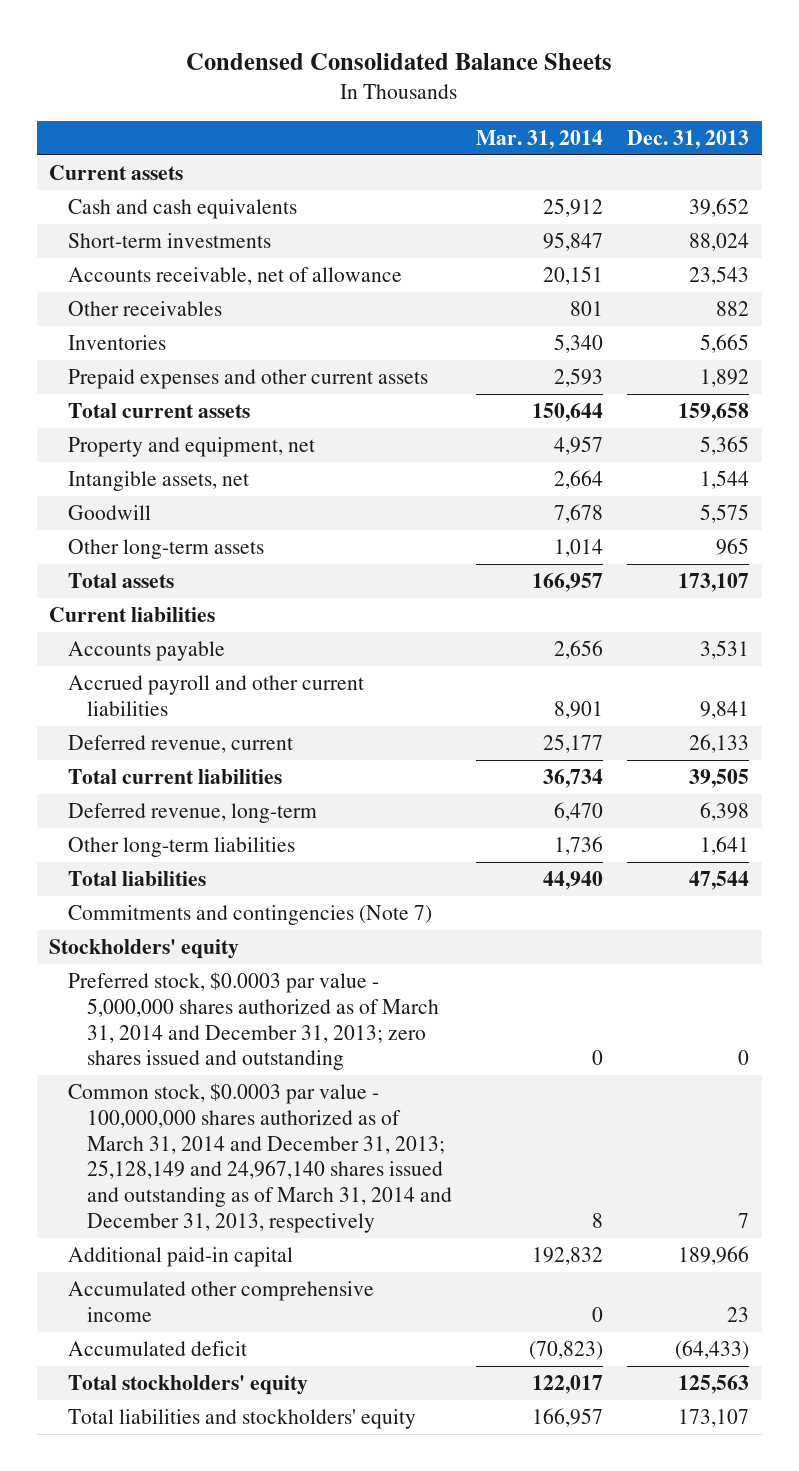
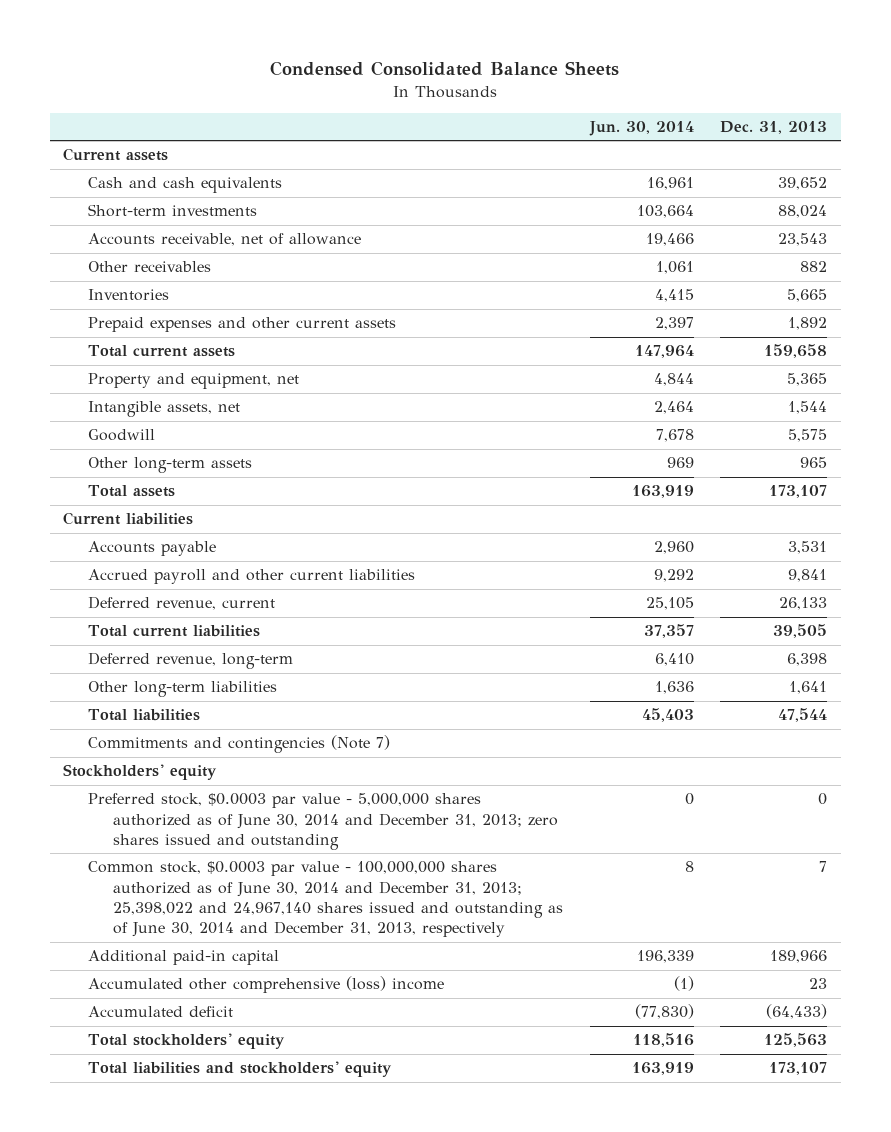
- | Mar. 31, 2014 | Dec. 31, 2013
+ | Jun. 30, 2014 | Dec. 31, 2013
- Preferred stock, $0.0003 par value - 5,000,000 shares authorized as of March 31, 2014 and December 31, 2013; zero shares issued and outstanding | 0 | 0
- Common stock, $0.0003 par value - 100,000,000 shares authorized as of March 31, 2014 and December 31, 2013; 25,128,149 and 24,967,140 shares issued and outstanding as of March 31, 2014 and December 31, 2013, respectively | 8 | 7
+ Preferred stock, $0.0003 par value - 5,000,000 shares authorized as of June 30, 2014 and December 31, 2013; zero shares issued and outstanding | 0 | 0
+ Common stock, $0.0003 par value - 100,000,000 shares authorized as of June 30, 2014 and December 31, 2013; 25,398,022 and 24,967,140 shares issued and outstanding as of June 30, 2014 and December 31, 2013, respectively | 8 | 7
- Accumulated other comprehensive income | 0 | 23
+ Accumulated other comprehensive (loss) income | (1) | 23

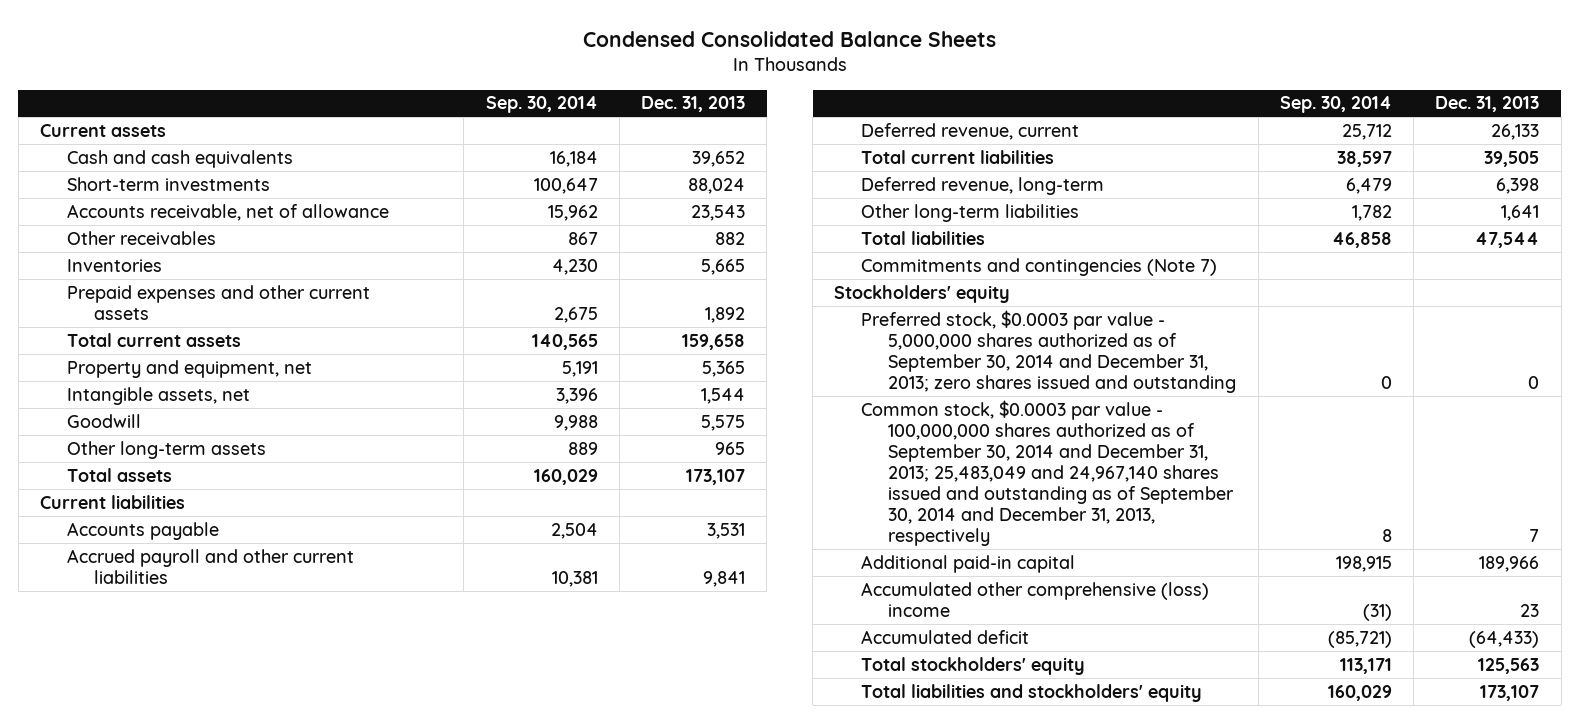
- | Jun. 30, 2014 | Dec. 31, 2013
+ | Sep. 30, 2014 | Dec. 31, 2013
- Preferred stock, $0.0003 par value - 5,000,000 shares authorized as of June 30, 2014 and December 31, 2013; zero shares issued and outstanding | 0 | 0
- Common stock, $0.0003 par value - 100,000,000 shares authorized as of June 30, 2014 and December 31, 2013; 25,398,022 and 24,967,140 shares issued and outstanding as of June 30, 2014 and December 31, 2013, respectively | 8 | 7
+ Preferred stock, $0.0003 par value - 5,000,000 shares authorized as of September 30, 2014 and December 31, 2013; zero shares issued and outstanding | 0 | 0
+ Common stock, $0.0003 par value - 100,000,000 shares authorized as of September 30, 2014 and December 31, 2013; 25,483,049 and 24,967,140 shares issued and outstanding as of September 30, 2014 and December 31, 2013, respectively | 8 | 7

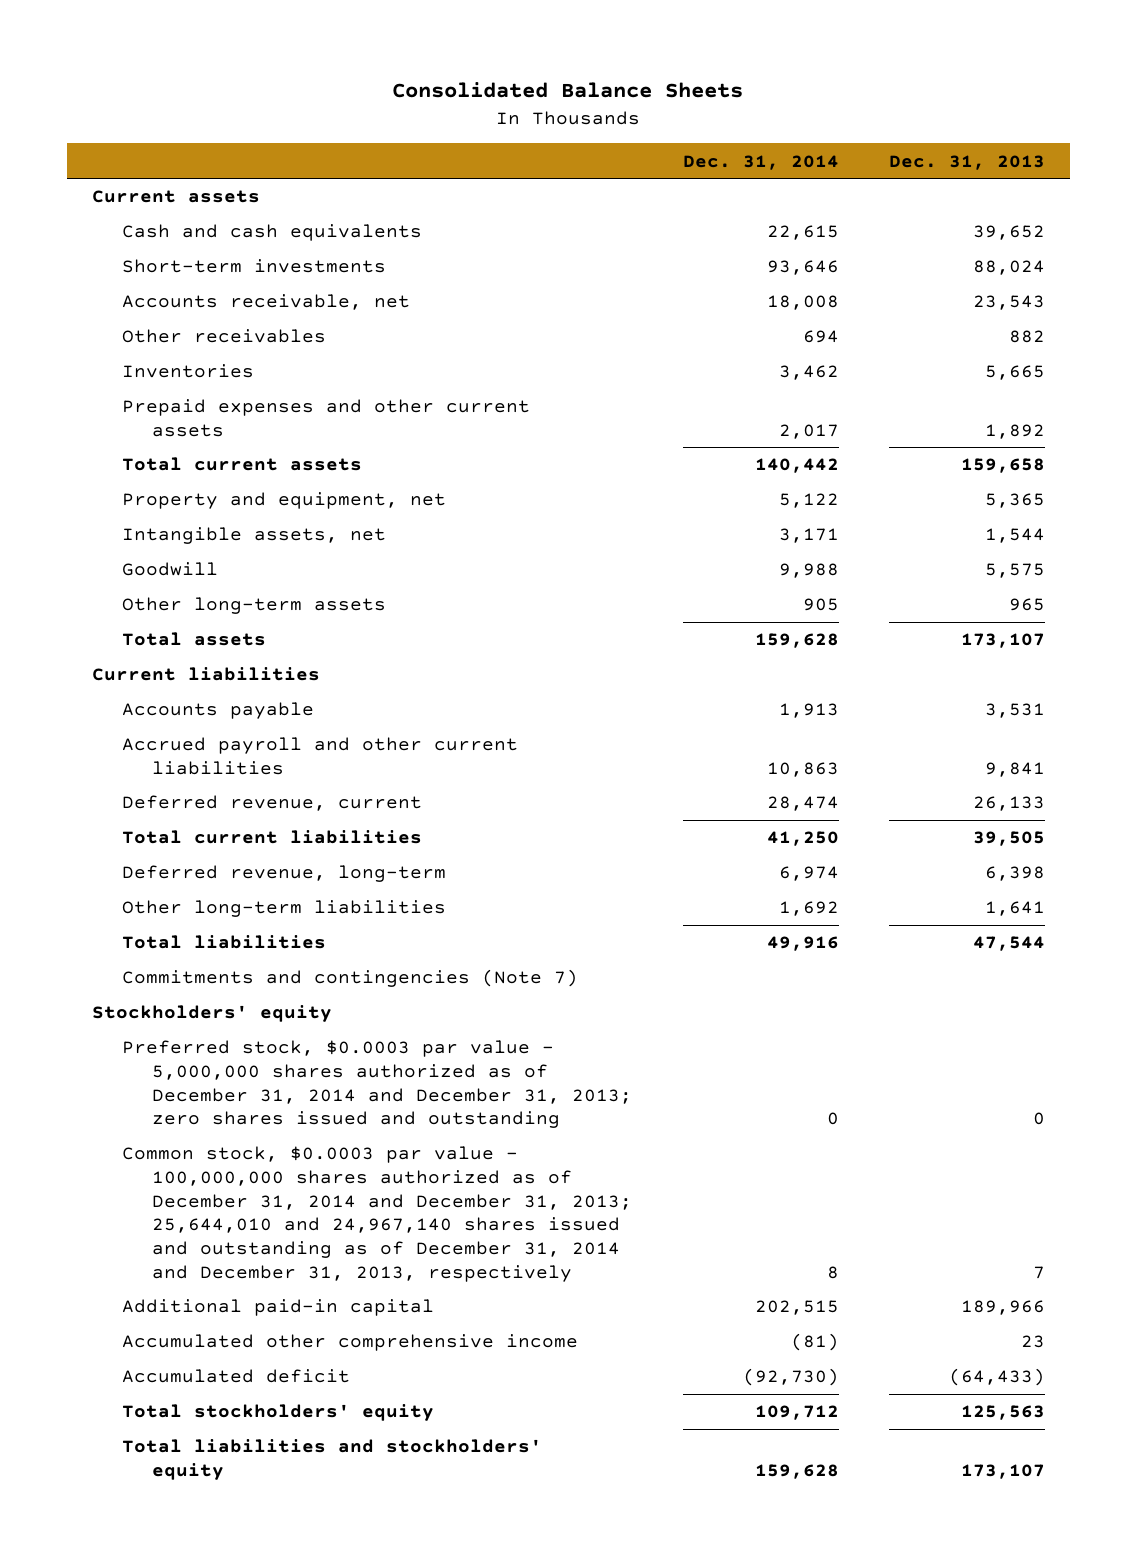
- Condensed Consolidated Balance Sheets
+ Consolidated Balance Sheets
- | Sep. 30, 2014 | Dec. 31, 2013
+ | Dec. 31, 2014 | Dec. 31, 2013
- Accounts receivable, net of allowance | 15,962 | 23,543
+ Accounts receivable, net | 18,008 | 23,543
- Preferred stock, $0.0003 par value - 5,000,000 shares authorized as of September 30, 2014 and December 31, 2013; zero shares issued and outstanding | 0 | 0
- Common stock, $0.0003 par value - 100,000,000 shares authorized as of September 30, 2014 and December 31, 2013; 25,483,049 and 24,967,140 shares issued and outstanding as of September 30, 2014 and December 31, 2013, respectively | 8 | 7
+ Preferred stock, $0.0003 par value - 5,000,000 shares authorized as of December 31, 2014 and December 31, 2013; zero shares issued and outstanding | 0 | 0
+ Common stock, $0.0003 par value - 100,000,000 shares authorized as of December 31, 2014 and December 31, 2013; 25,644,010 and 24,967,140 shares issued and outstanding as of December 31, 2014 and December 31, 2013, respectively | 8 | 7
- Accumulated other comprehensive (loss) income | (31) | 23
+ Accumulated other comprehensive income | (81) | 23

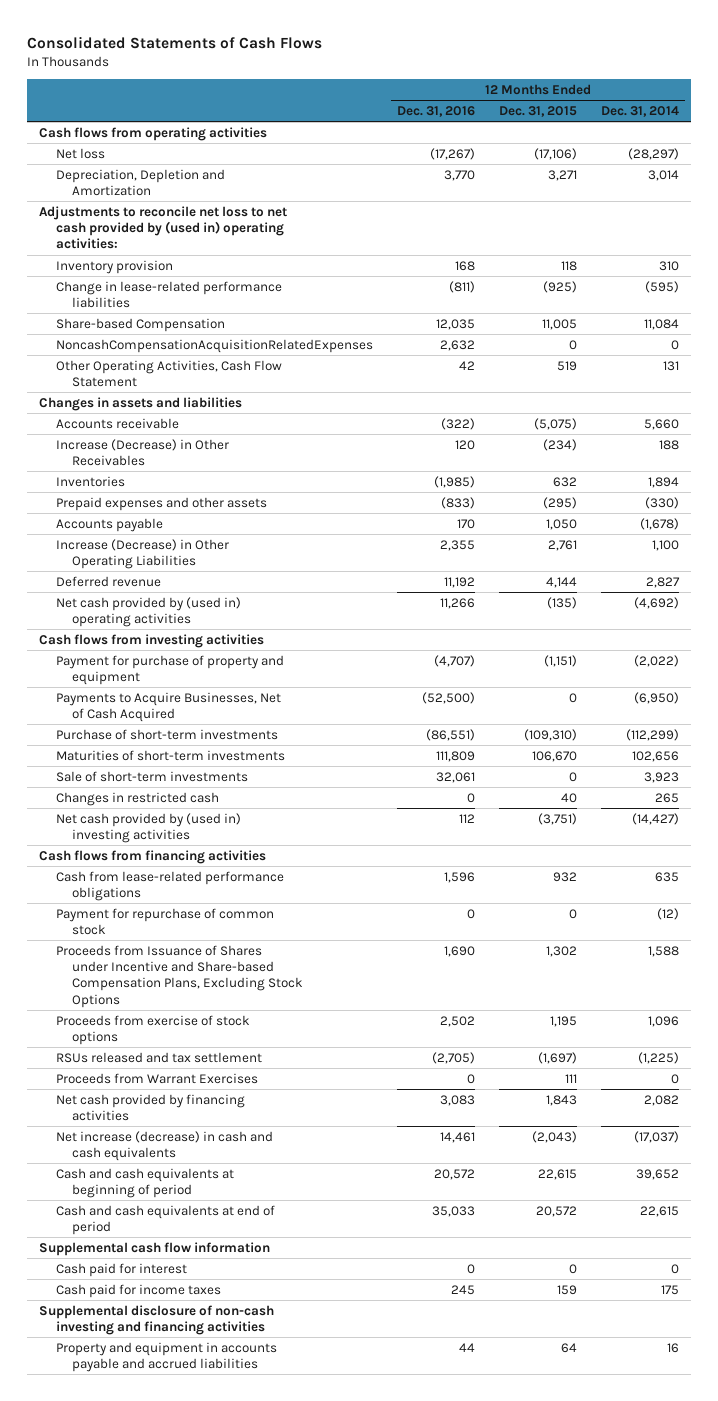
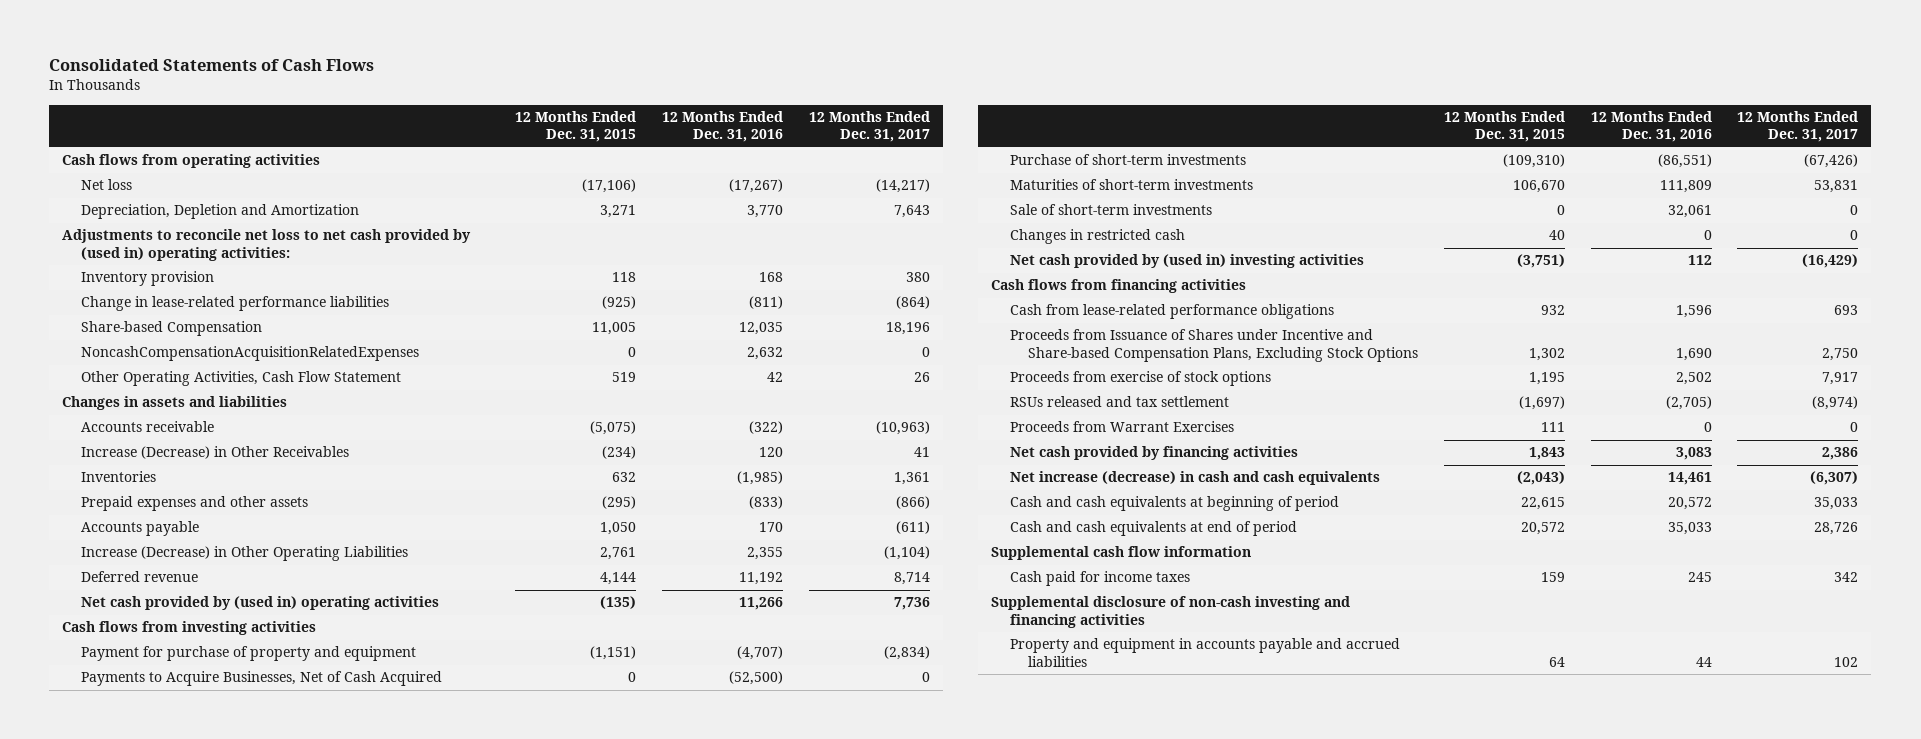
- | 12 Months Ended Dec. 31, 2016 | 12 Months Ended Dec. 31, 2015 | 12 Months Ended Dec. 31, 2014
+ | 12 Months Ended Dec. 31, 2015 | 12 Months Ended Dec. 31, 2016 | 12 Months Ended Dec. 31, 2017
- Payment for repurchase of common stock | 0 | 0 | (12)
- Cash paid for interest | 0 | 0 | 0

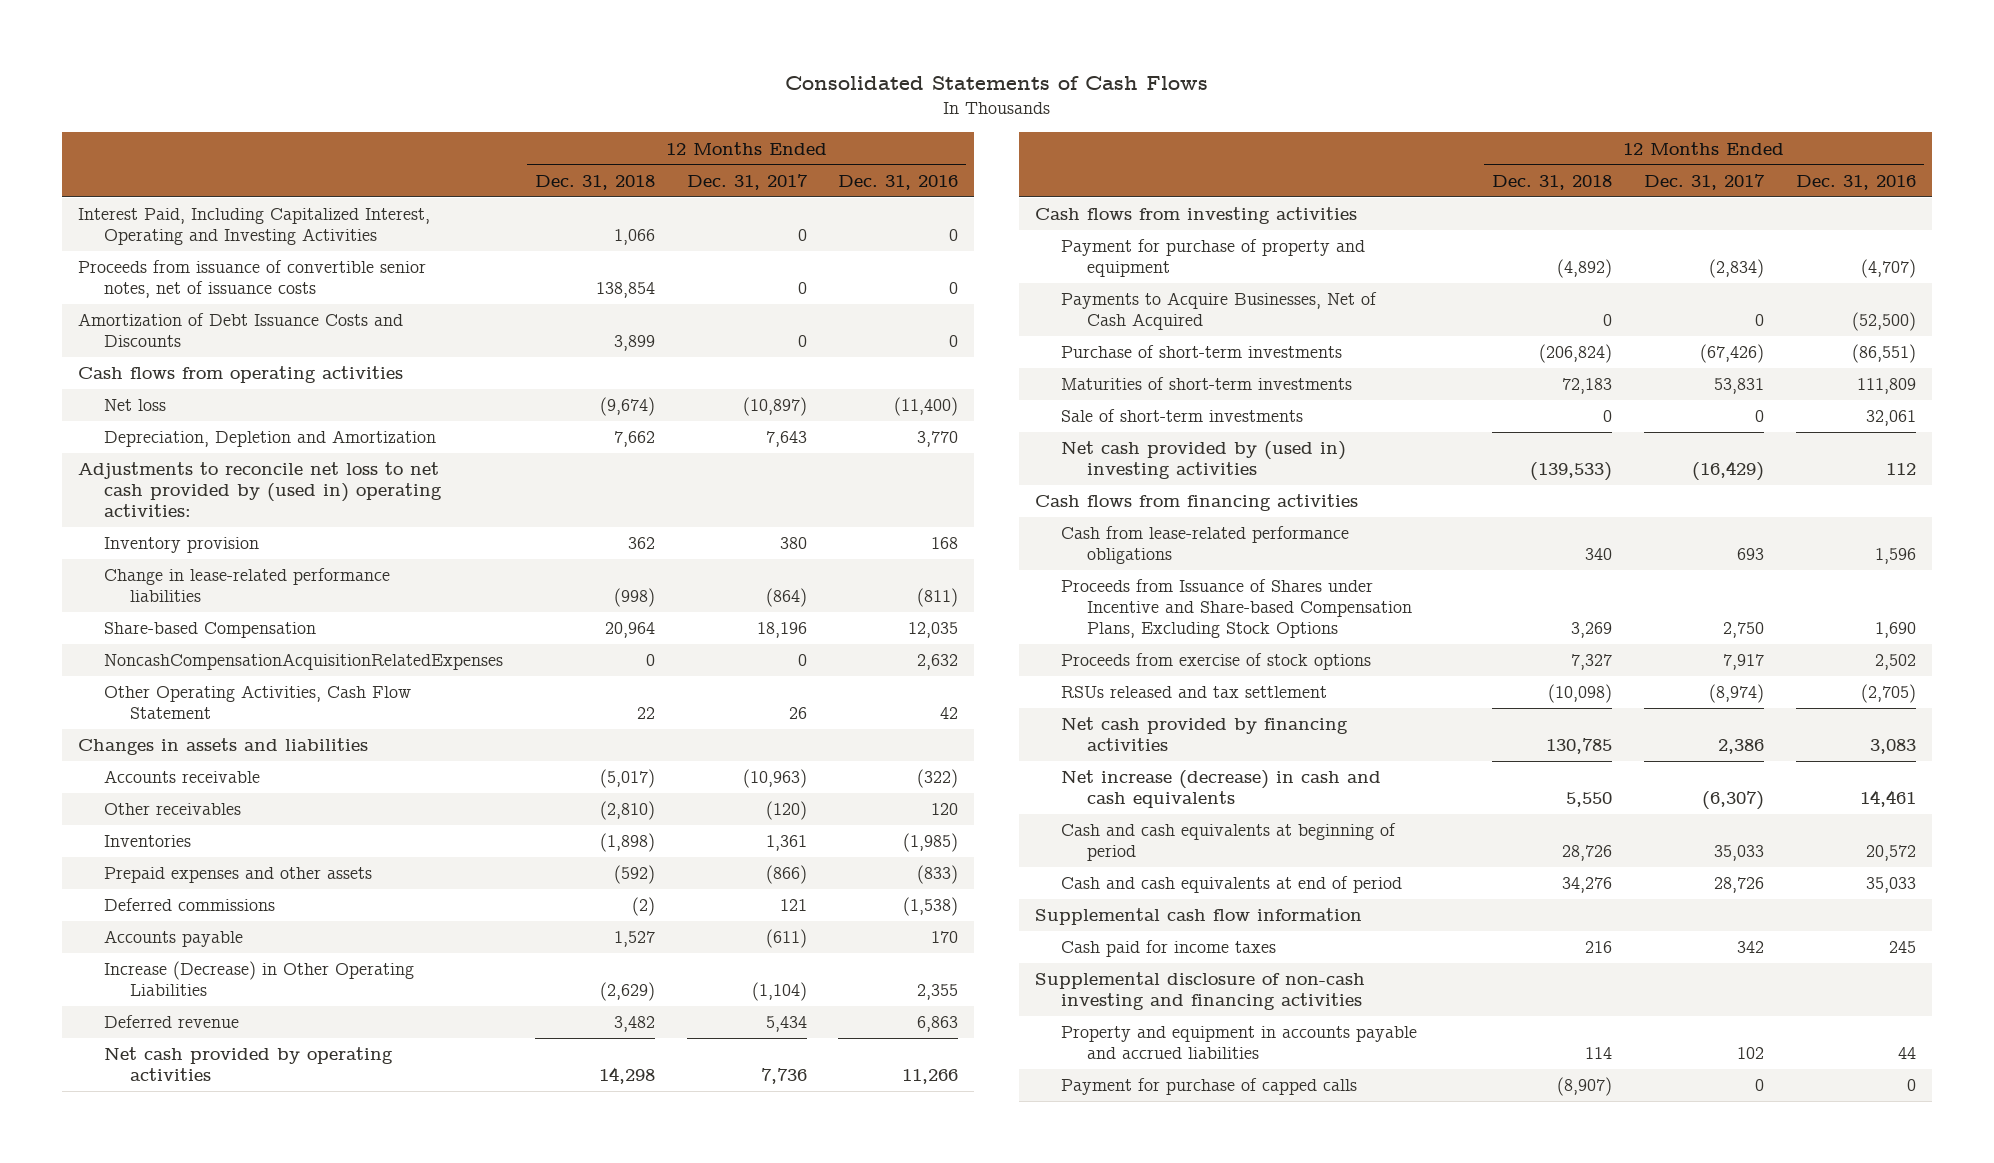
- | 12 Months Ended Dec. 31, 2015 | 12 Months Ended Dec. 31, 2016 | 12 Months Ended Dec. 31, 2017
+ | 12 Months Ended Dec. 31, 2018 | 12 Months Ended Dec. 31, 2017 | 12 Months Ended Dec. 31, 2016
+ Interest Paid, Including Capitalized Interest, Operating and Investing Activities | 1,066 | 0 | 0
+ Proceeds from issuance of convertible senior notes, net of issuance costs | 138,854 | 0 | 0
+ Amortization of Debt Issuance Costs and Discounts | 3,899 | 0 | 0
- Net loss | (17,106) | (17,267) | (14,217)
+ Net loss | (9,674) | (10,897) | (11,400)
- Increase (Decrease) in Other Receivables | (234) | 120 | 41
+ Other receivables | (2,810) | (120) | 120
+ Deferred commissions | (2) | 121 | (1,538)
- Deferred revenue | 4,144 | 11,192 | 8,714
- Net cash provided by (used in) operating activities | (135) | 11,266 | 7,736
+ Deferred revenue | 3,482 | 5,434 | 6,863
+ Net cash provided by operating activities | 14,298 | 7,736 | 11,266
- Changes in restricted cash | 40 | 0 | 0
- Proceeds from Warrant Exercises | 111 | 0 | 0
+ Payment for purchase of capped calls | (8,907) | 0 | 0

